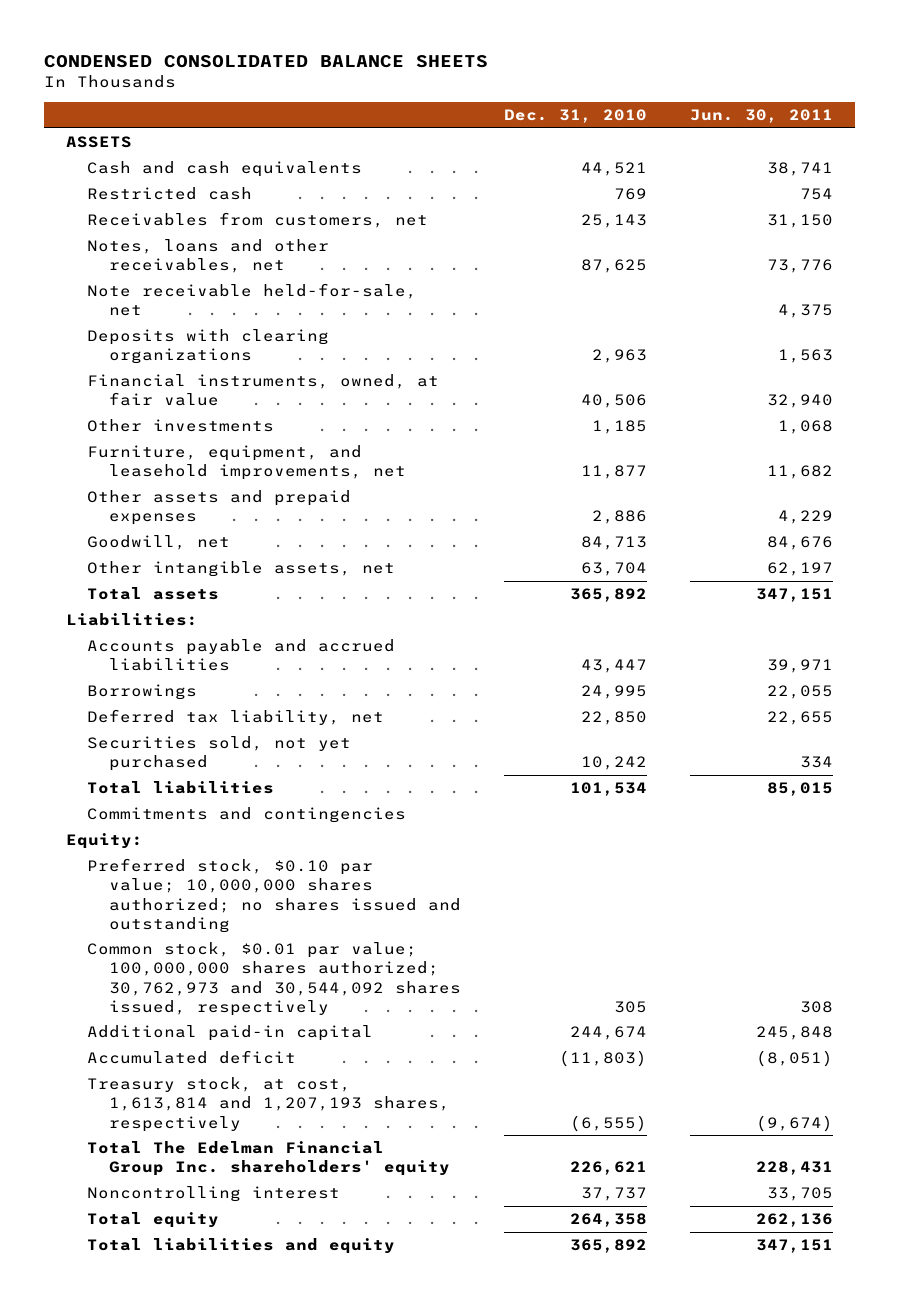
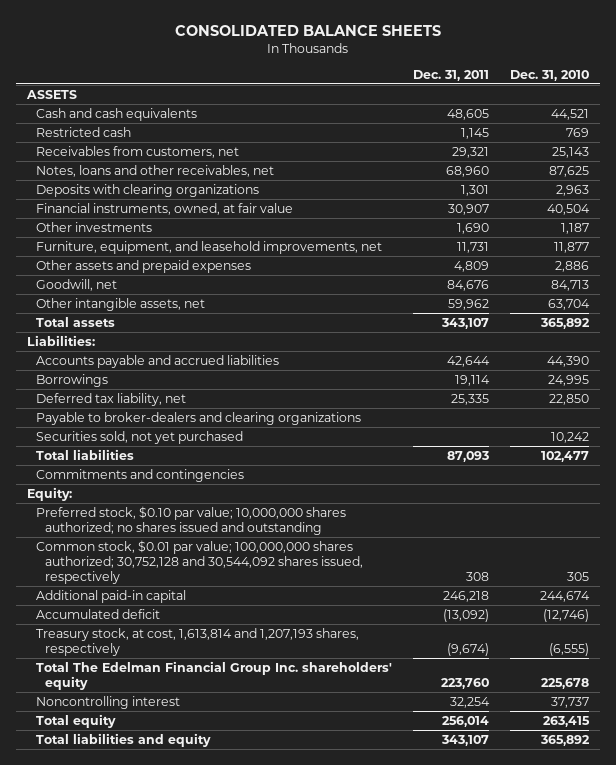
- CONDENSED CONSOLIDATED BALANCE SHEETS
+ CONSOLIDATED BALANCE SHEETS
- | Dec. 31, 2010 | Jun. 30, 2011
+ | Dec. 31, 2011 | Dec. 31, 2010
- Note receivable held-for-sale, net | | 4,375
- Financial instruments, owned, at fair value | 40,506 | 32,940
- Other investments | 1,185 | 1,068
+ Financial instruments, owned, at fair value | 30,907 | 40,504
+ Other investments | 1,690 | 1,187
- Accounts payable and accrued liabilities | 43,447 | 39,971
+ Accounts payable and accrued liabilities | 42,644 | 44,390
+ Payable to broker-dealers and clearing organizations
- Total liabilities | 101,534 | 85,015
+ Total liabilities | 87,093 | 102,477
- Common stock, $0.01 par value; 100,000,000 shares authorized; 30,762,973 and 30,544,092 shares issued, respectively | 305 | 308
+ Common stock, $0.01 par value; 100,000,000 shares authorized; 30,752,128 and 30,544,092 shares issued, respectively | 308 | 305
- Accumulated deficit | (11,803) | (8,051)
+ Accumulated deficit | (13,092) | (12,746)
- Total The Edelman Financial Group Inc. shareholders' equity | 226,621 | 228,431
+ Total The Edelman Financial Group Inc. shareholders' equity | 223,760 | 225,678
- Total equity | 264,358 | 262,136
+ Total equity | 256,014 | 263,415

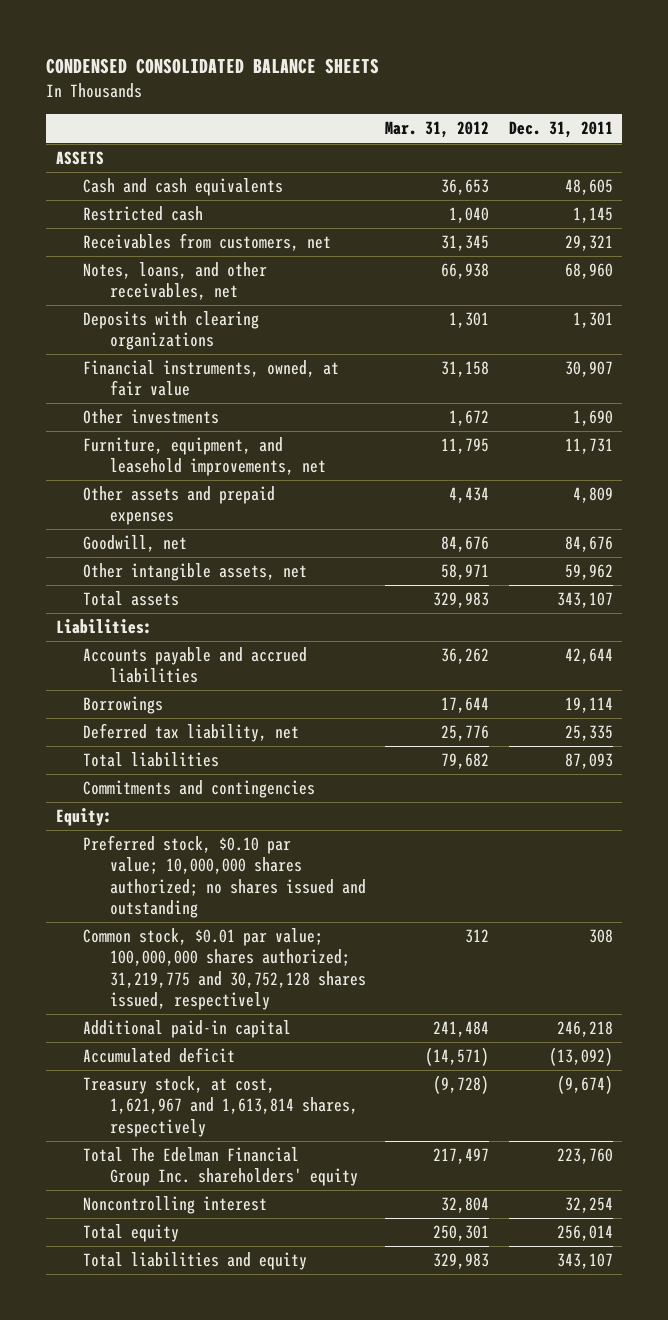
- CONSOLIDATED BALANCE SHEETS
+ CONDENSED CONSOLIDATED BALANCE SHEETS
- | Dec. 31, 2011 | Dec. 31, 2010
+ | Mar. 31, 2012 | Dec. 31, 2011
- Notes, loans and other receivables, net | 68,960 | 87,625
+ Notes, loans, and other receivables, net | 66,938 | 68,960
- Payable to broker-dealers and clearing organizations
- Securities sold, not yet purchased | | 10,242
- Common stock, $0.01 par value; 100,000,000 shares authorized; 30,752,128 and 30,544,092 shares issued, respectively | 308 | 305
+ Common stock, $0.01 par value; 100,000,000 shares authorized; 31,219,775 and 30,752,128 shares issued, respectively | 312 | 308
- Treasury stock, at cost, 1,613,814 and 1,207,193 shares, respectively | (9,674) | (6,555)
+ Treasury stock, at cost, 1,621,967 and 1,613,814 shares, respectively | (9,728) | (9,674)

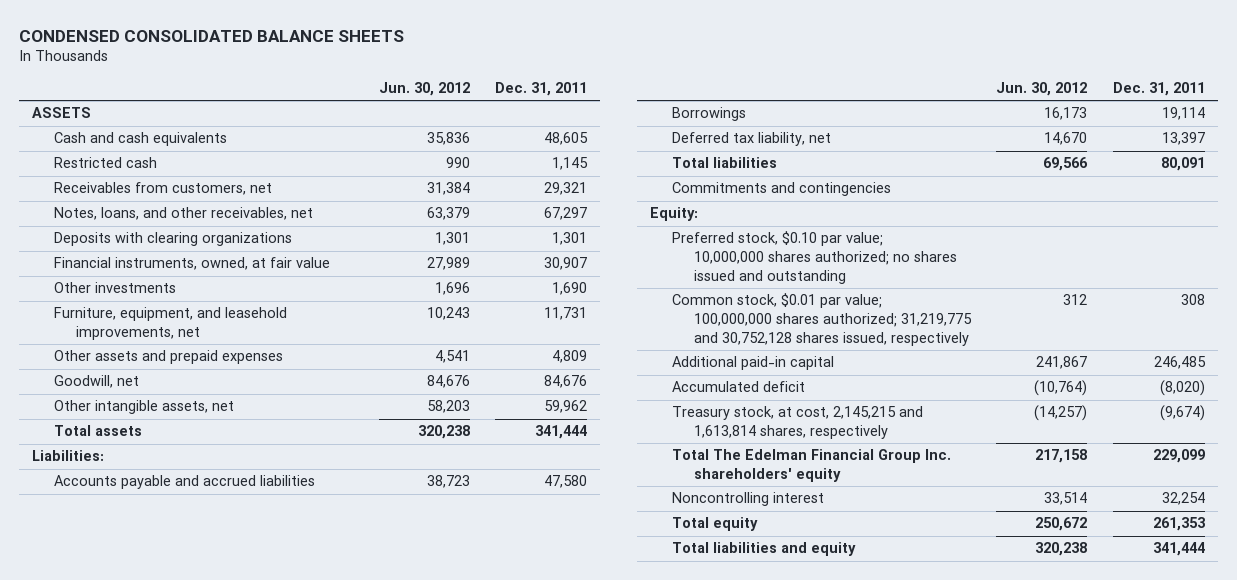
- | Mar. 31, 2012 | Dec. 31, 2011
+ | Jun. 30, 2012 | Dec. 31, 2011
- Notes, loans, and other receivables, net | 66,938 | 68,960
+ Notes, loans, and other receivables, net | 63,379 | 67,297
- Total assets | 329,983 | 343,107
+ Total assets | 320,238 | 341,444
- Accounts payable and accrued liabilities | 36,262 | 42,644
+ Accounts payable and accrued liabilities | 38,723 | 47,580
- Deferred tax liability, net | 25,776 | 25,335
- Total liabilities | 79,682 | 87,093
+ Deferred tax liability, net | 14,670 | 13,397
+ Total liabilities | 69,566 | 80,091
- Additional paid-in capital | 241,484 | 246,218
- Accumulated deficit | (14,571) | (13,092)
- Treasury stock, at cost, 1,621,967 and 1,613,814 shares, respectively | (9,728) | (9,674)
- Total The Edelman Financial Group Inc. shareholders' equity | 217,497 | 223,760
+ Additional paid-in capital | 241,867 | 246,485
+ Accumulated deficit | (10,764) | (8,020)
+ Treasury stock, at cost, 2,145,215 and 1,613,814 shares, respectively | (14,257) | (9,674)
+ Total The Edelman Financial Group Inc. shareholders' equity | 217,158 | 229,099
- Total equity | 250,301 | 256,014
- Total liabilities and equity | 329,983 | 343,107
+ Total equity | 250,672 | 261,353
+ Total liabilities and equity | 320,238 | 341,444

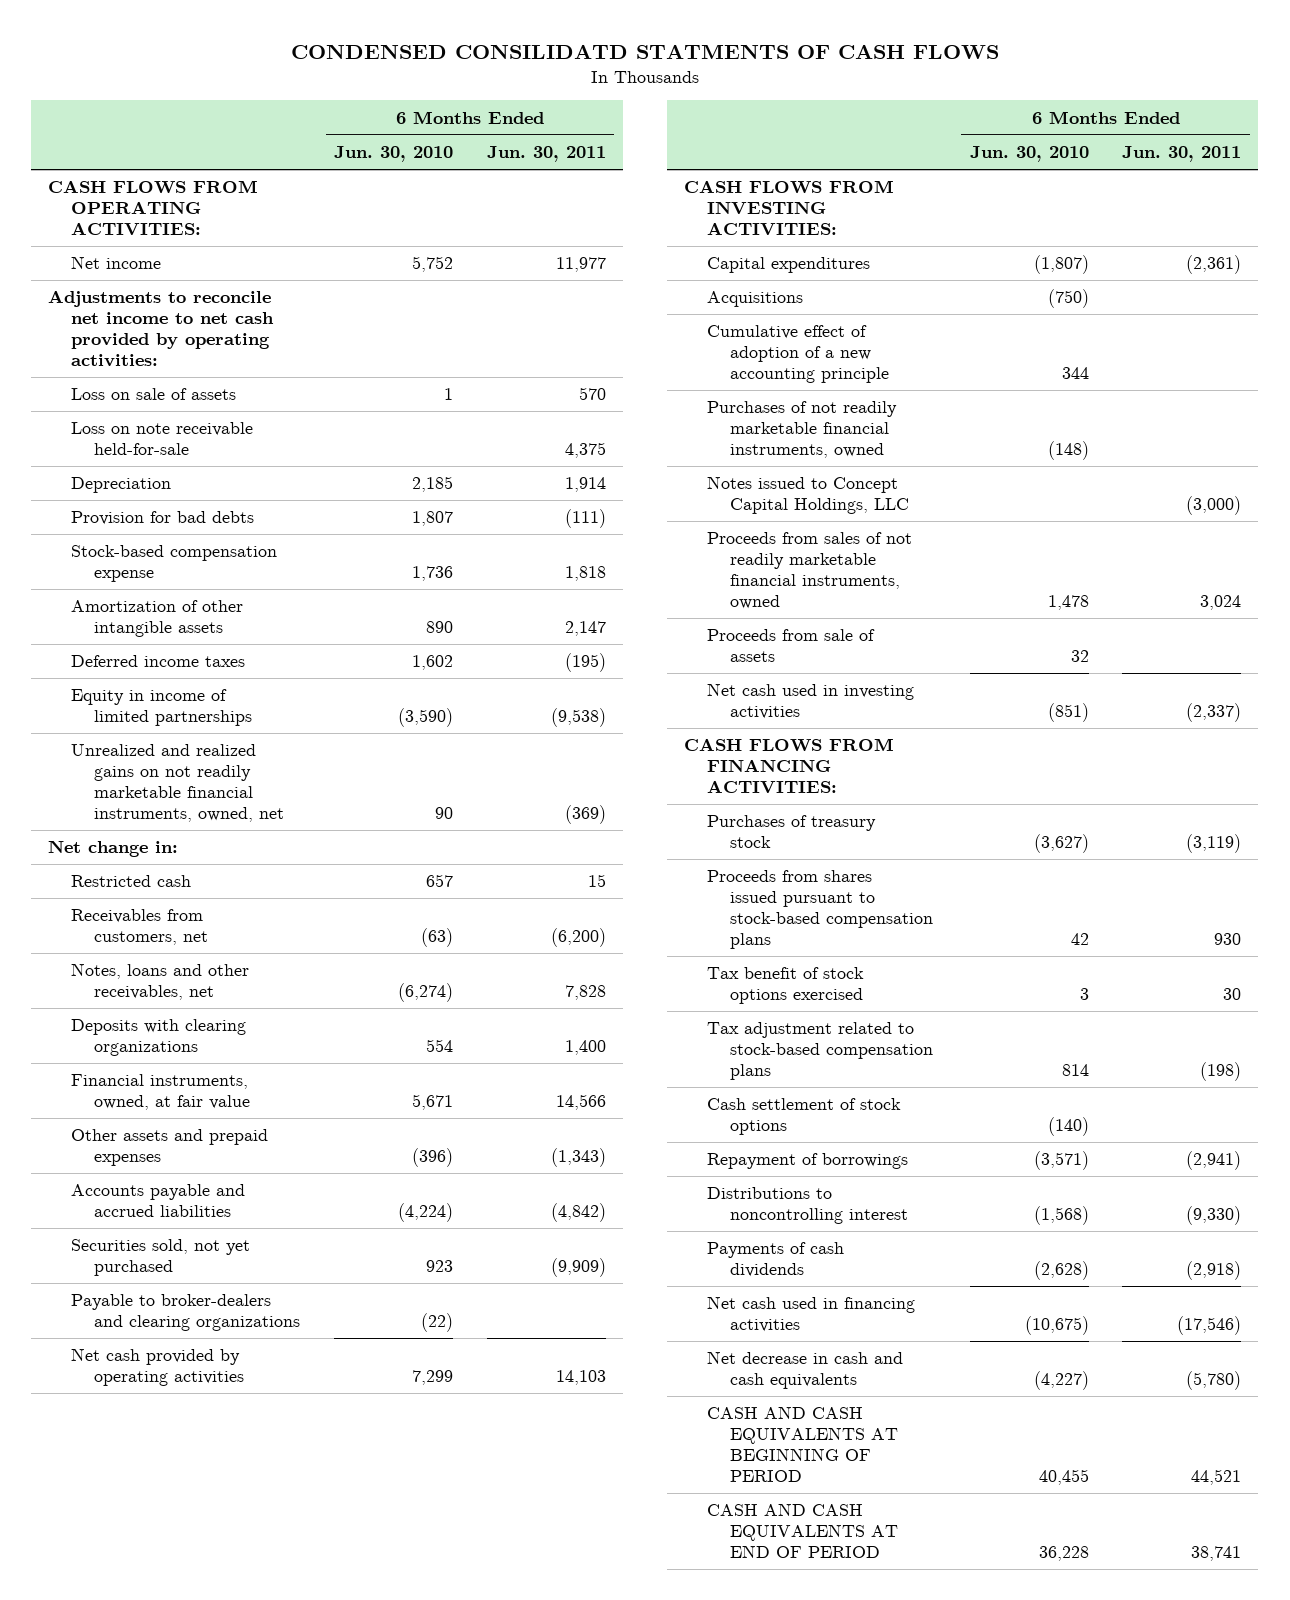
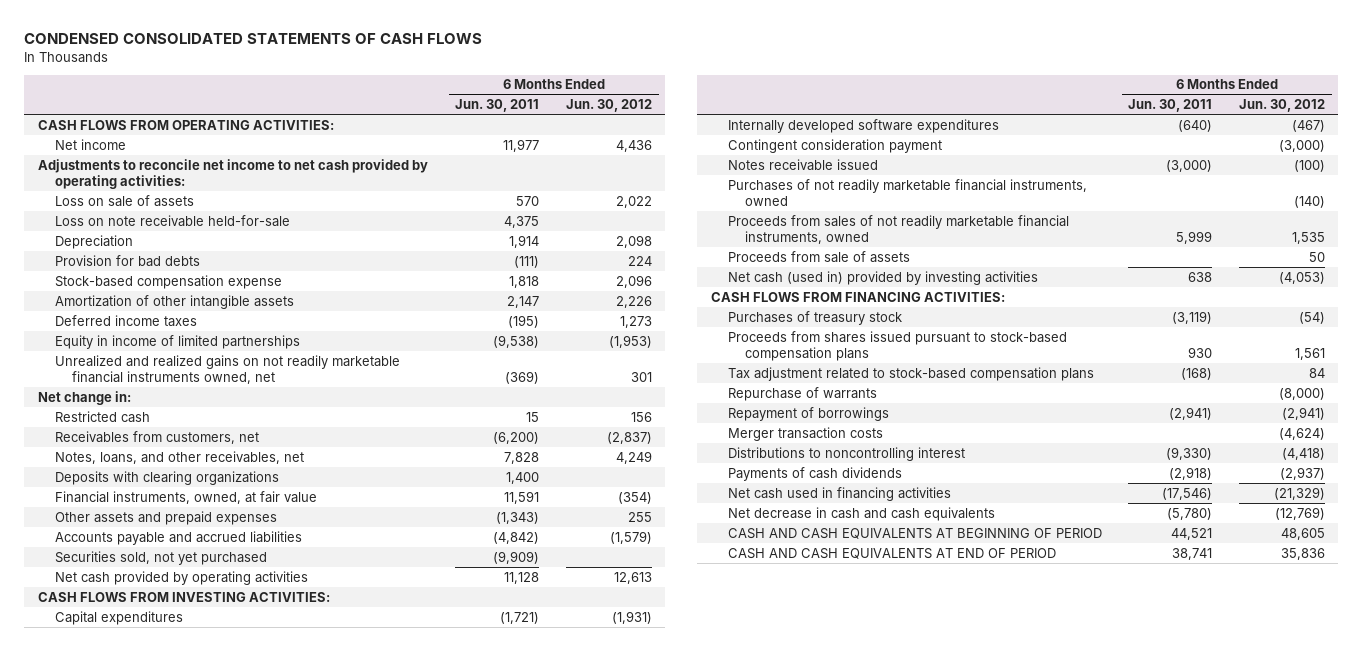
- CONDENSED CONSILIDATD STATMENTS OF CASH FLOWS
+ CONDENSED CONSOLIDATED STATEMENTS OF CASH FLOWS
- | 6 Months Ended Jun. 30, 2010 | 6 Months Ended Jun. 30, 2011
+ | 6 Months Ended Jun. 30, 2011 | 6 Months Ended Jun. 30, 2012
- Unrealized and realized gains on not readily marketable financial instruments, owned, net | 90 | (369)
+ Unrealized and realized gains on not readily marketable financial instruments owned, net | (369) | 301
- Notes, loans and other receivables, net | (6,274) | 7,828
+ Notes, loans, and other receivables, net | 7,828 | 4,249
- Financial instruments, owned, at fair value | 5,671 | 14,566
+ Financial instruments, owned, at fair value | 11,591 | (354)
- Payable to broker-dealers and clearing organizations | (22) |
- Net cash provided by operating activities | 7,299 | 14,103
+ Net cash provided by operating activities | 11,128 | 12,613
- Capital expenditures | (1,807) | (2,361)
- Acquisitions | (750) |
- Cumulative effect of adoption of a new accounting principle | 344 |
+ Capital expenditures | (1,721) | (1,931)
+ Internally developed software expenditures | (640) | (467)
+ Contingent consideration payment | | (3,000)
+ Notes receivable issued | (3,000) | (100)
- Notes issued to Concept Capital Holdings, LLC | | (3,000)
- Proceeds from sales of not readily marketable financial instruments, owned | 1,478 | 3,024
+ Proceeds from sales of not readily marketable financial instruments, owned | 5,999 | 1,535
- Net cash used in investing activities | (851) | (2,337)
+ Net cash (used in) provided by investing activities | 638 | (4,053)
- Tax benefit of stock options exercised | 3 | 30
- Tax adjustment related to stock-based compensation plans | 814 | (198)
- Cash settlement of stock options | (140) |
+ Tax adjustment related to stock-based compensation plans | (168) | 84
+ Repurchase of warrants | | (8,000)
+ Merger transaction costs | | (4,624)

